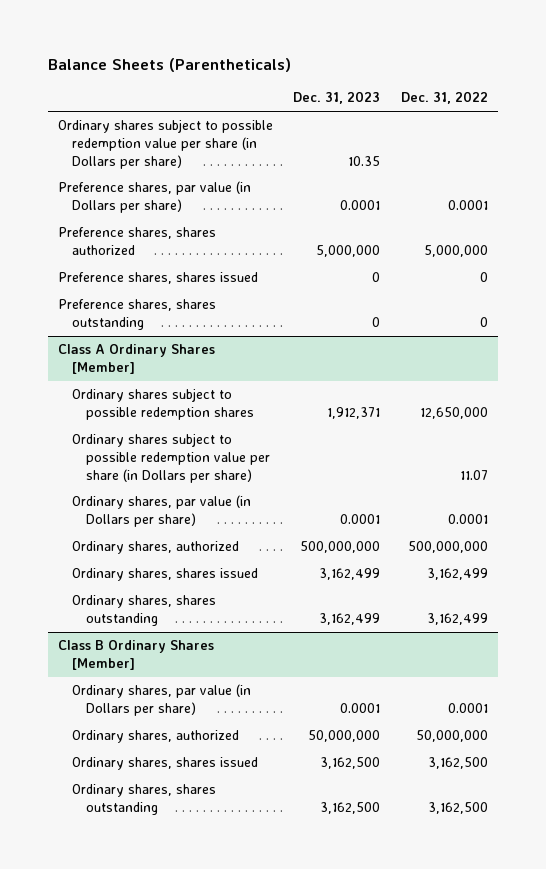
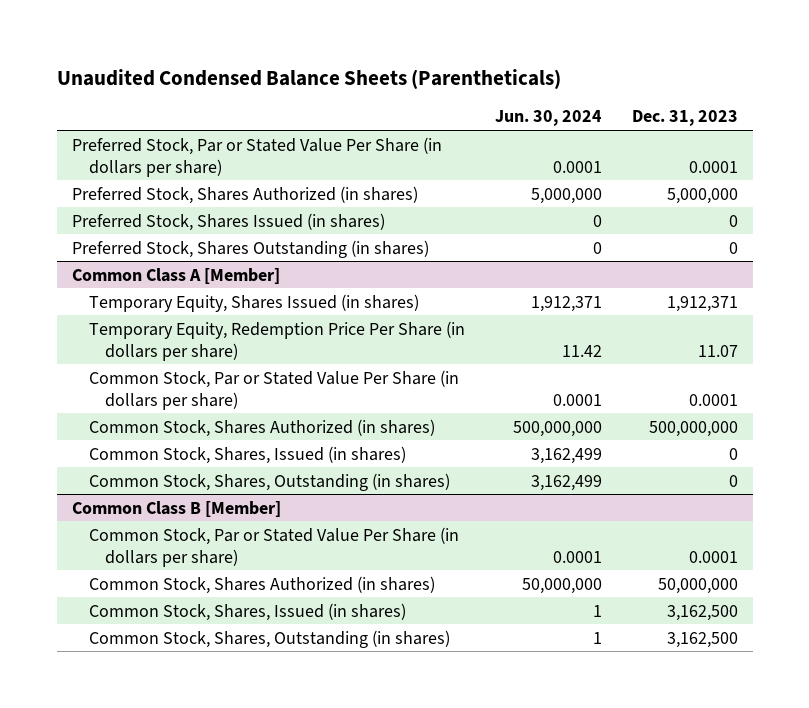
- Balance Sheets (Parentheticals)
+ Unaudited Condensed Balance Sheets (Parentheticals)
- | Dec. 31, 2023 | Dec. 31, 2022
+ | Jun. 30, 2024 | Dec. 31, 2023
- Ordinary shares subject to possible redemption value per share (in Dollars per share) | 10.35 |
- Preference shares, par value (in Dollars per share) | 0.0001 | 0.0001
- Preference shares, shares authorized | 5,000,000 | 5,000,000
- Preference shares, shares issued | 0 | 0
- Preference shares, shares outstanding | 0 | 0
- Class A Ordinary Shares [Member]
- Ordinary shares subject to possible redemption shares | 1,912,371 | 12,650,000
- Ordinary shares subject to possible redemption value per share (in Dollars per share) | | 11.07
- Ordinary shares, par value (in Dollars per share) | 0.0001 | 0.0001
- Ordinary shares, authorized | 500,000,000 | 500,000,000
- Ordinary shares, shares issued | 3,162,499 | 3,162,499
- Ordinary shares, shares outstanding | 3,162,499 | 3,162,499
- Class B Ordinary Shares [Member]
- Ordinary shares, par value (in Dollars per share) | 0.0001 | 0.0001
- Ordinary shares, authorized | 50,000,000 | 50,000,000
- Ordinary shares, shares issued | 3,162,500 | 3,162,500
- Ordinary shares, shares outstanding | 3,162,500 | 3,162,500
+ Preferred Stock, Par or Stated Value Per Share (in dollars per share) | 0.0001 | 0.0001
+ Preferred Stock, Shares Authorized (in shares) | 5,000,000 | 5,000,000
+ Preferred Stock, Shares Issued (in shares) | 0 | 0
+ Preferred Stock, Shares Outstanding (in shares) | 0 | 0
+ Common Class A [Member]
+ Temporary Equity, Shares Issued (in shares) | 1,912,371 | 1,912,371
+ Temporary Equity, Redemption Price Per Share (in dollars per share) | 11.42 | 11.07
+ Common Stock, Par or Stated Value Per Share (in dollars per share) | 0.0001 | 0.0001
+ Common Stock, Shares Authorized (in shares) | 500,000,000 | 500,000,000
+ Common Stock, Shares, Issued (in shares) | 3,162,499 | 0
+ Common Stock, Shares, Outstanding (in shares) | 3,162,499 | 0
+ Common Class B [Member]
+ Common Stock, Par or Stated Value Per Share (in dollars per share) | 0.0001 | 0.0001
+ Common Stock, Shares Authorized (in shares) | 50,000,000 | 50,000,000
+ Common Stock, Shares, Issued (in shares) | 1 | 3,162,500
+ Common Stock, Shares, Outstanding (in shares) | 1 | 3,162,500

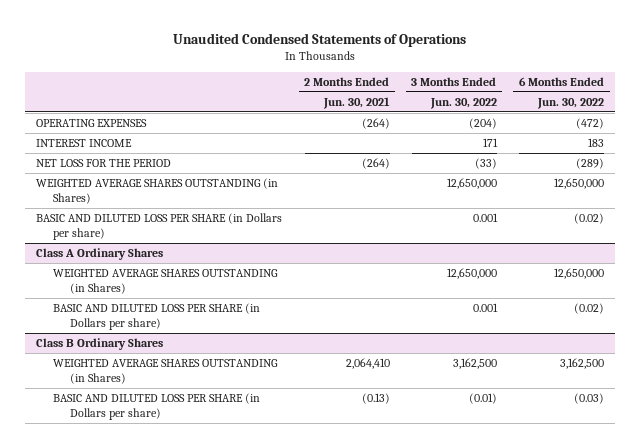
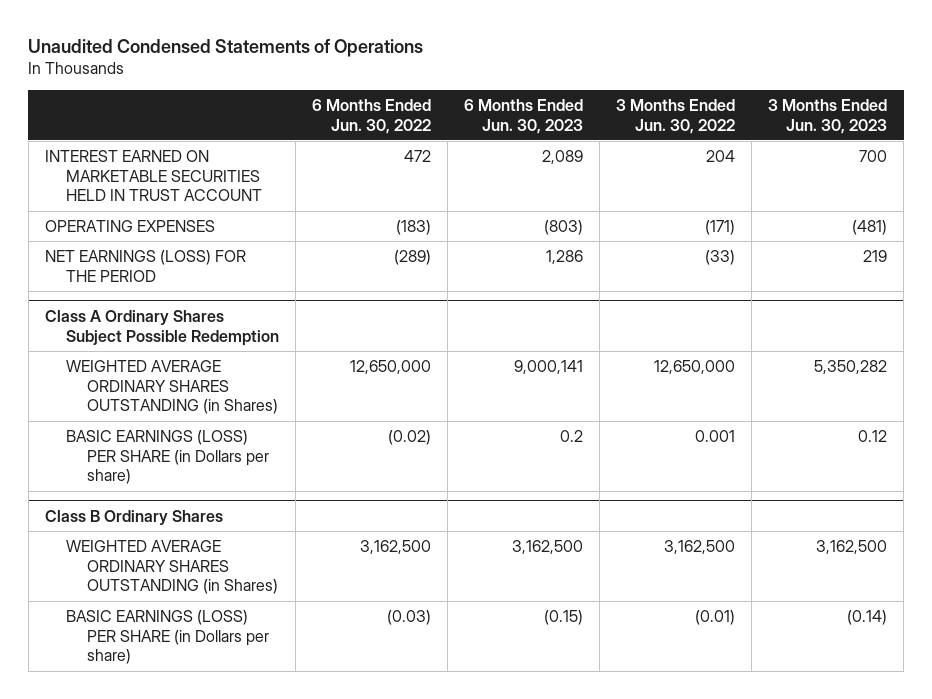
- | 2 Months Ended Jun. 30, 2021 | 3 Months Ended Jun. 30, 2022 | 6 Months Ended Jun. 30, 2022
+ | 6 Months Ended Jun. 30, 2022 | 6 Months Ended Jun. 30, 2023 | 3 Months Ended Jun. 30, 2022 | 3 Months Ended Jun. 30, 2023
- OPERATING EXPENSES | (264) | (204) | (472)
- INTEREST INCOME | | 171 | 183
- NET LOSS FOR THE PERIOD | (264) | (33) | (289)
- WEIGHTED AVERAGE SHARES OUTSTANDING (in Shares) | | 12,650,000 | 12,650,000
- BASIC AND DILUTED LOSS PER SHARE (in Dollars per share) | | 0.001 | (0.02)
- Class A Ordinary Shares
- WEIGHTED AVERAGE SHARES OUTSTANDING (in Shares) | | 12,650,000 | 12,650,000
- BASIC AND DILUTED LOSS PER SHARE (in Dollars per share) | | 0.001 | (0.02)
+ INTEREST EARNED ON MARKETABLE SECURITIES HELD IN TRUST ACCOUNT | 472 | 2,089 | 204 | 700
+ OPERATING EXPENSES | (183) | (803) | (171) | (481)
+ NET EARNINGS (LOSS) FOR THE PERIOD | (289) | 1,286 | (33) | 219
+ Class A Ordinary Shares Subject Possible Redemption
+ WEIGHTED AVERAGE ORDINARY SHARES OUTSTANDING (in Shares) | 12,650,000 | 9,000,141 | 12,650,000 | 5,350,282
+ BASIC EARNINGS (LOSS) PER SHARE (in Dollars per share) | (0.02) | 0.2 | 0.001 | 0.12
@ Class B Ordinary Shares
- WEIGHTED AVERAGE SHARES OUTSTANDING (in Shares) | 2,064,410 | 3,162,500 | 3,162,500
- BASIC AND DILUTED LOSS PER SHARE (in Dollars per share) | (0.13) | (0.01) | (0.03)
+ WEIGHTED AVERAGE ORDINARY SHARES OUTSTANDING (in Shares) | 3,162,500 | 3,162,500 | 3,162,500 | 3,162,500
+ BASIC EARNINGS (LOSS) PER SHARE (in Dollars per share) | (0.03) | (0.15) | (0.01) | (0.14)

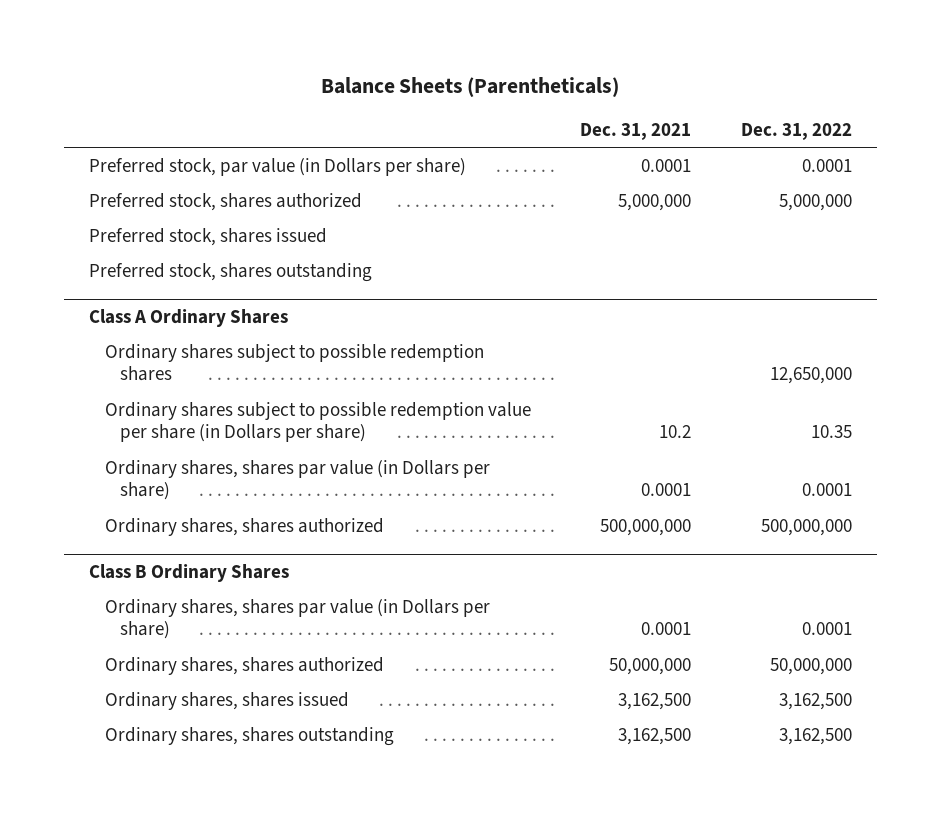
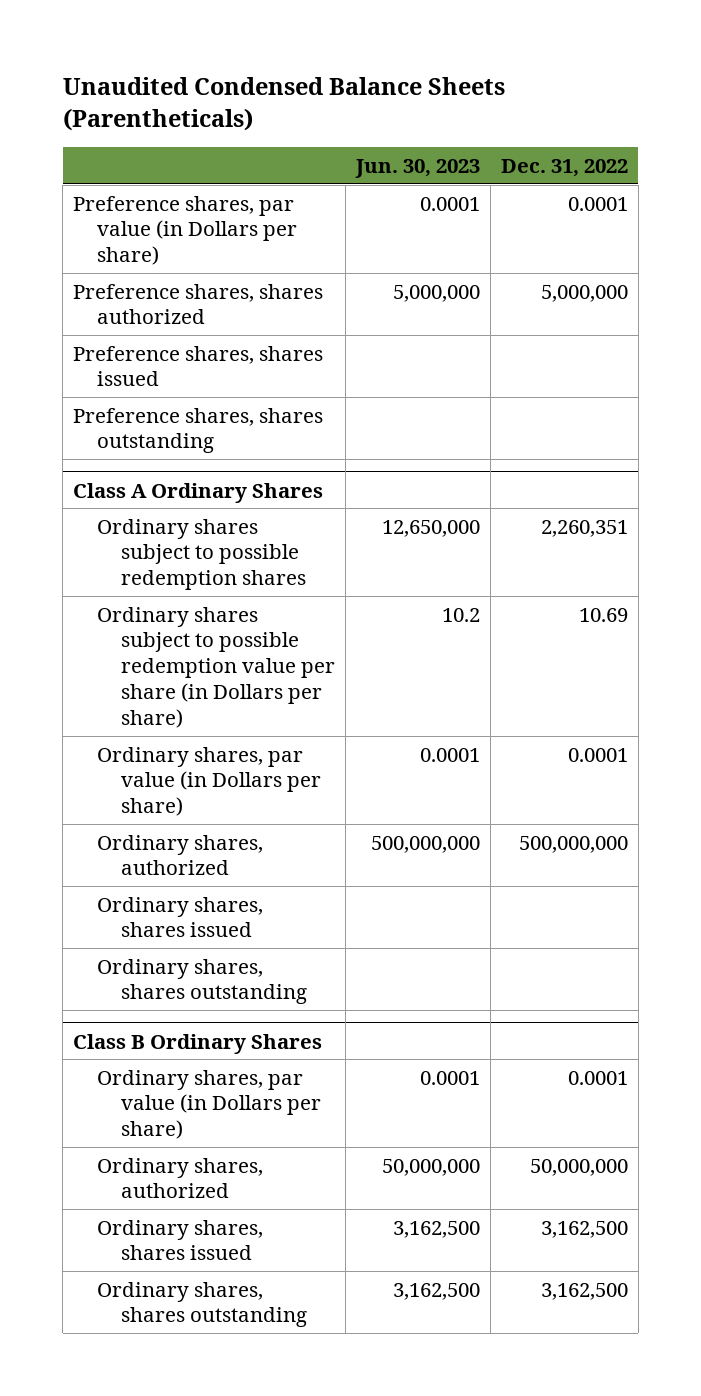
- Balance Sheets (Parentheticals)
+ Unaudited Condensed Balance Sheets (Parentheticals)
- | Dec. 31, 2021 | Dec. 31, 2022
+ | Jun. 30, 2023 | Dec. 31, 2022
- Preferred stock, par value (in Dollars per share) | 0.0001 | 0.0001
- Preferred stock, shares authorized | 5,000,000 | 5,000,000
- Preferred stock, shares issued
- Preferred stock, shares outstanding
+ Preference shares, par value (in Dollars per share) | 0.0001 | 0.0001
+ Preference shares, shares authorized | 5,000,000 | 5,000,000
+ Preference shares, shares issued
+ Preference shares, shares outstanding
@ Class A Ordinary Shares
- Ordinary shares subject to possible redemption shares | | 12,650,000
- Ordinary shares subject to possible redemption value per share (in Dollars per share) | 10.2 | 10.35
- Ordinary shares, shares par value (in Dollars per share) | 0.0001 | 0.0001
- Ordinary shares, shares authorized | 500,000,000 | 500,000,000
+ Ordinary shares subject to possible redemption shares | 12,650,000 | 2,260,351
+ Ordinary shares subject to possible redemption value per share (in Dollars per share) | 10.2 | 10.69
+ Ordinary shares, par value (in Dollars per share) | 0.0001 | 0.0001
+ Ordinary shares, authorized | 500,000,000 | 500,000,000
+ Ordinary shares, shares issued
+ Ordinary shares, shares outstanding
@ Class B Ordinary Shares
- Ordinary shares, shares par value (in Dollars per share) | 0.0001 | 0.0001
- Ordinary shares, shares authorized | 50,000,000 | 50,000,000
+ Ordinary shares, par value (in Dollars per share) | 0.0001 | 0.0001
+ Ordinary shares, authorized | 50,000,000 | 50,000,000

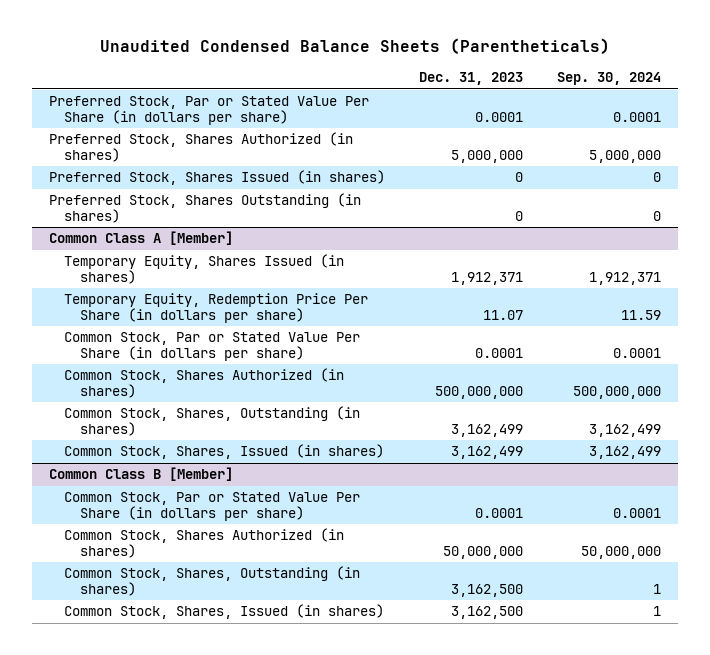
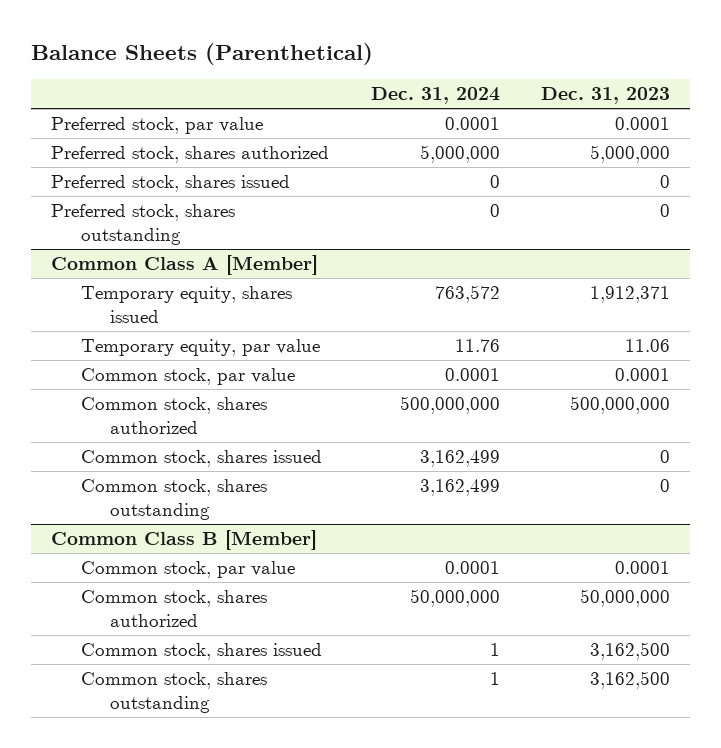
- Unaudited Condensed Balance Sheets (Parentheticals)
+ Balance Sheets (Parenthetical)
- | Dec. 31, 2023 | Sep. 30, 2024
+ | Dec. 31, 2024 | Dec. 31, 2023
- Preferred Stock, Par or Stated Value Per Share (in dollars per share) | 0.0001 | 0.0001
- Preferred Stock, Shares Authorized (in shares) | 5,000,000 | 5,000,000
- Preferred Stock, Shares Issued (in shares) | 0 | 0
- Preferred Stock, Shares Outstanding (in shares) | 0 | 0
+ Preferred stock, par value | 0.0001 | 0.0001
+ Preferred stock, shares authorized | 5,000,000 | 5,000,000
+ Preferred stock, shares issued | 0 | 0
+ Preferred stock, shares outstanding | 0 | 0
@ Common Class A [Member]
- Temporary Equity, Shares Issued (in shares) | 1,912,371 | 1,912,371
- Temporary Equity, Redemption Price Per Share (in dollars per share) | 11.07 | 11.59
- Common Stock, Par or Stated Value Per Share (in dollars per share) | 0.0001 | 0.0001
- Common Stock, Shares Authorized (in shares) | 500,000,000 | 500,000,000
- Common Stock, Shares, Outstanding (in shares) | 3,162,499 | 3,162,499
- Common Stock, Shares, Issued (in shares) | 3,162,499 | 3,162,499
+ Temporary equity, shares issued | 763,572 | 1,912,371
+ Temporary equity, par value | 11.76 | 11.06
+ Common stock, par value | 0.0001 | 0.0001
+ Common stock, shares authorized | 500,000,000 | 500,000,000
+ Common stock, shares issued | 3,162,499 | 0
+ Common stock, shares outstanding | 3,162,499 | 0
@ Common Class B [Member]
- Common Stock, Par or Stated Value Per Share (in dollars per share) | 0.0001 | 0.0001
- Common Stock, Shares Authorized (in shares) | 50,000,000 | 50,000,000
- Common Stock, Shares, Outstanding (in shares) | 3,162,500 | 1
- Common Stock, Shares, Issued (in shares) | 3,162,500 | 1
+ Common stock, par value | 0.0001 | 0.0001
+ Common stock, shares authorized | 50,000,000 | 50,000,000
+ Common stock, shares issued | 1 | 3,162,500
+ Common stock, shares outstanding | 1 | 3,162,500

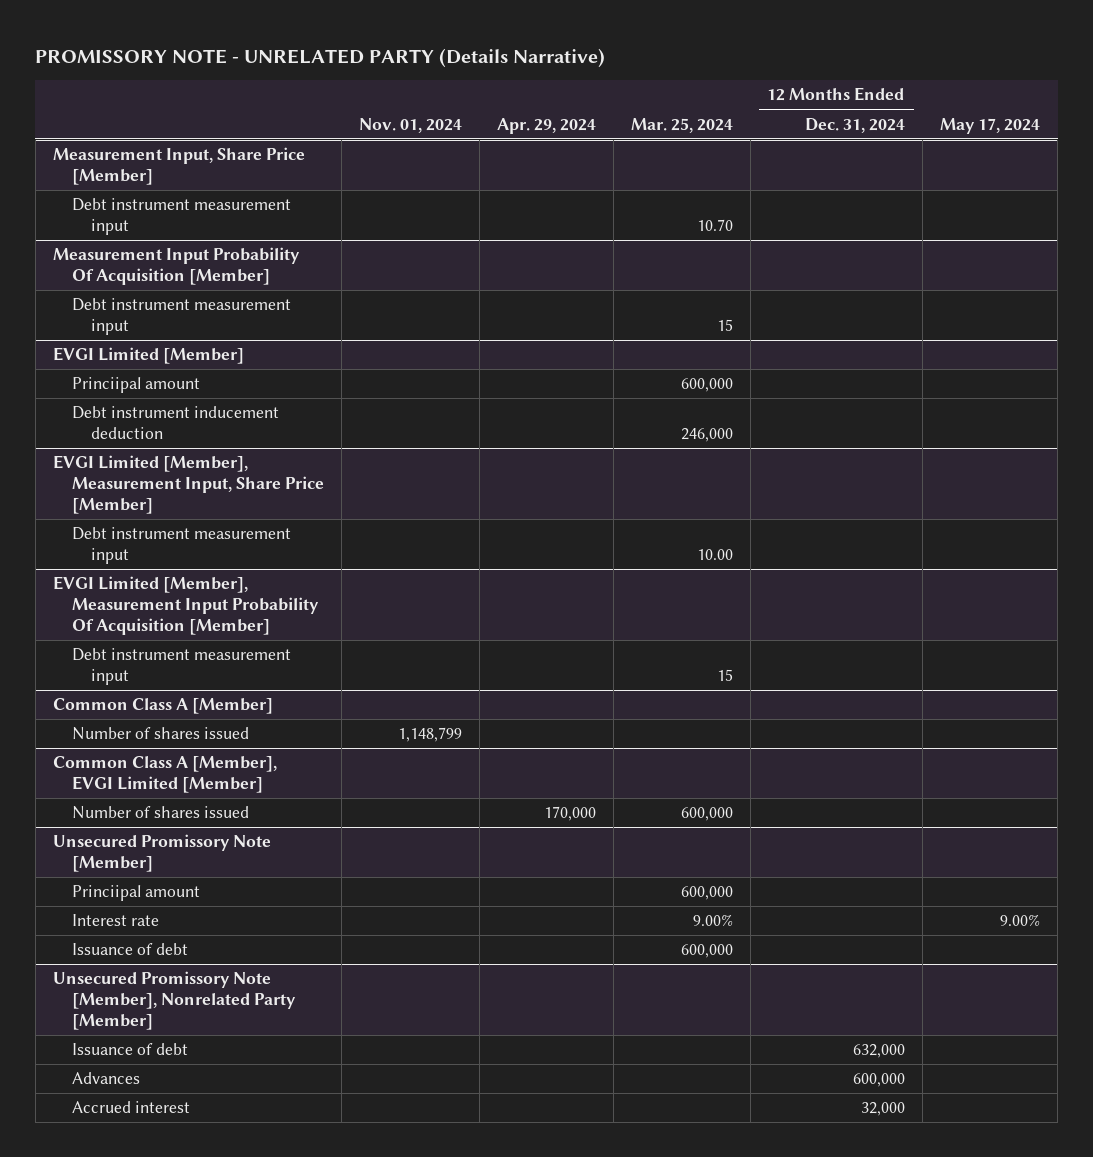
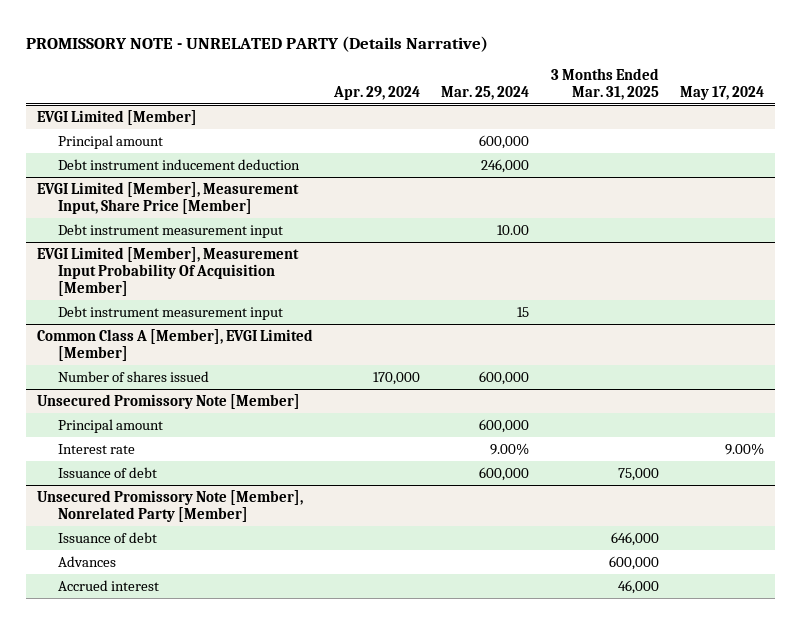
- | Nov. 01, 2024 | Apr. 29, 2024 | Mar. 25, 2024 | 12 Months Ended Dec. 31, 2024 | May 17, 2024
+ | Apr. 29, 2024 | Mar. 25, 2024 | 3 Months Ended Mar. 31, 2025 | May 17, 2024
- Measurement Input, Share Price [Member]
- Debt instrument measurement input | | | 10.70 | |
- Measurement Input Probability Of Acquisition [Member]
- Debt instrument measurement input | | | 15 | |
@ EVGI Limited [Member]
- Princiipal amount | | | 600,000 | |
+ Principal amount | | 600,000 | |
- Common Class A [Member]
- Number of shares issued | 1,148,799 | | | |
@ Unsecured Promissory Note [Member]
- Princiipal amount | | | 600,000 | |
+ Principal amount | | 600,000 | |

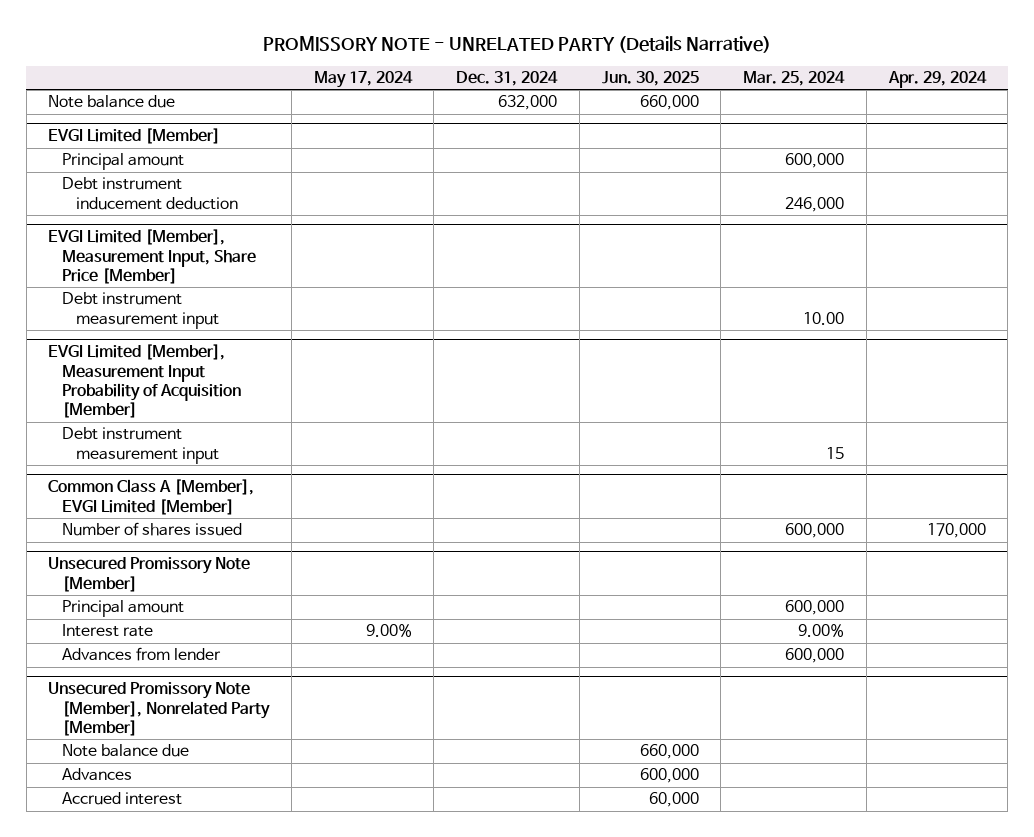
- | Apr. 29, 2024 | Mar. 25, 2024 | 3 Months Ended Mar. 31, 2025 | May 17, 2024
+ | May 17, 2024 | Dec. 31, 2024 | Jun. 30, 2025 | Mar. 25, 2024 | Apr. 29, 2024
+ Note balance due | | 632,000 | 660,000 | |
- EVGI Limited [Member], Measurement Input Probability Of Acquisition [Member]
+ EVGI Limited [Member], Measurement Input Probability of Acquisition [Member]
@ Unsecured Promissory Note [Member]
- Issuance of debt | | 600,000 | 75,000 |
+ Advances from lender | | | | 600,000 |
@ Unsecured Promissory Note [Member], Nonrelated Party [Member]
- Issuance of debt | | | 646,000 |
+ Note balance due | | | 660,000 | |

